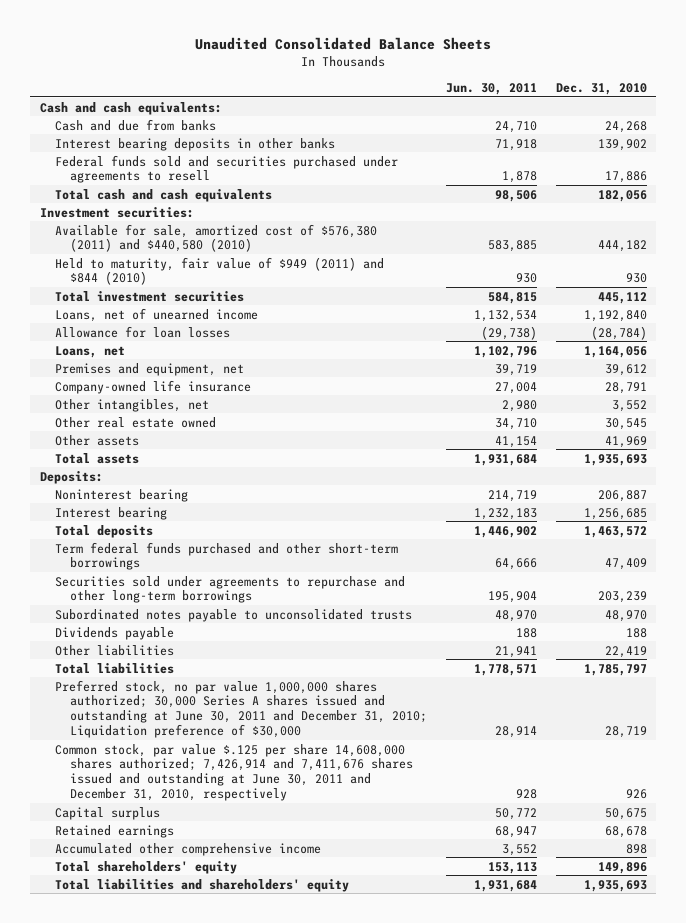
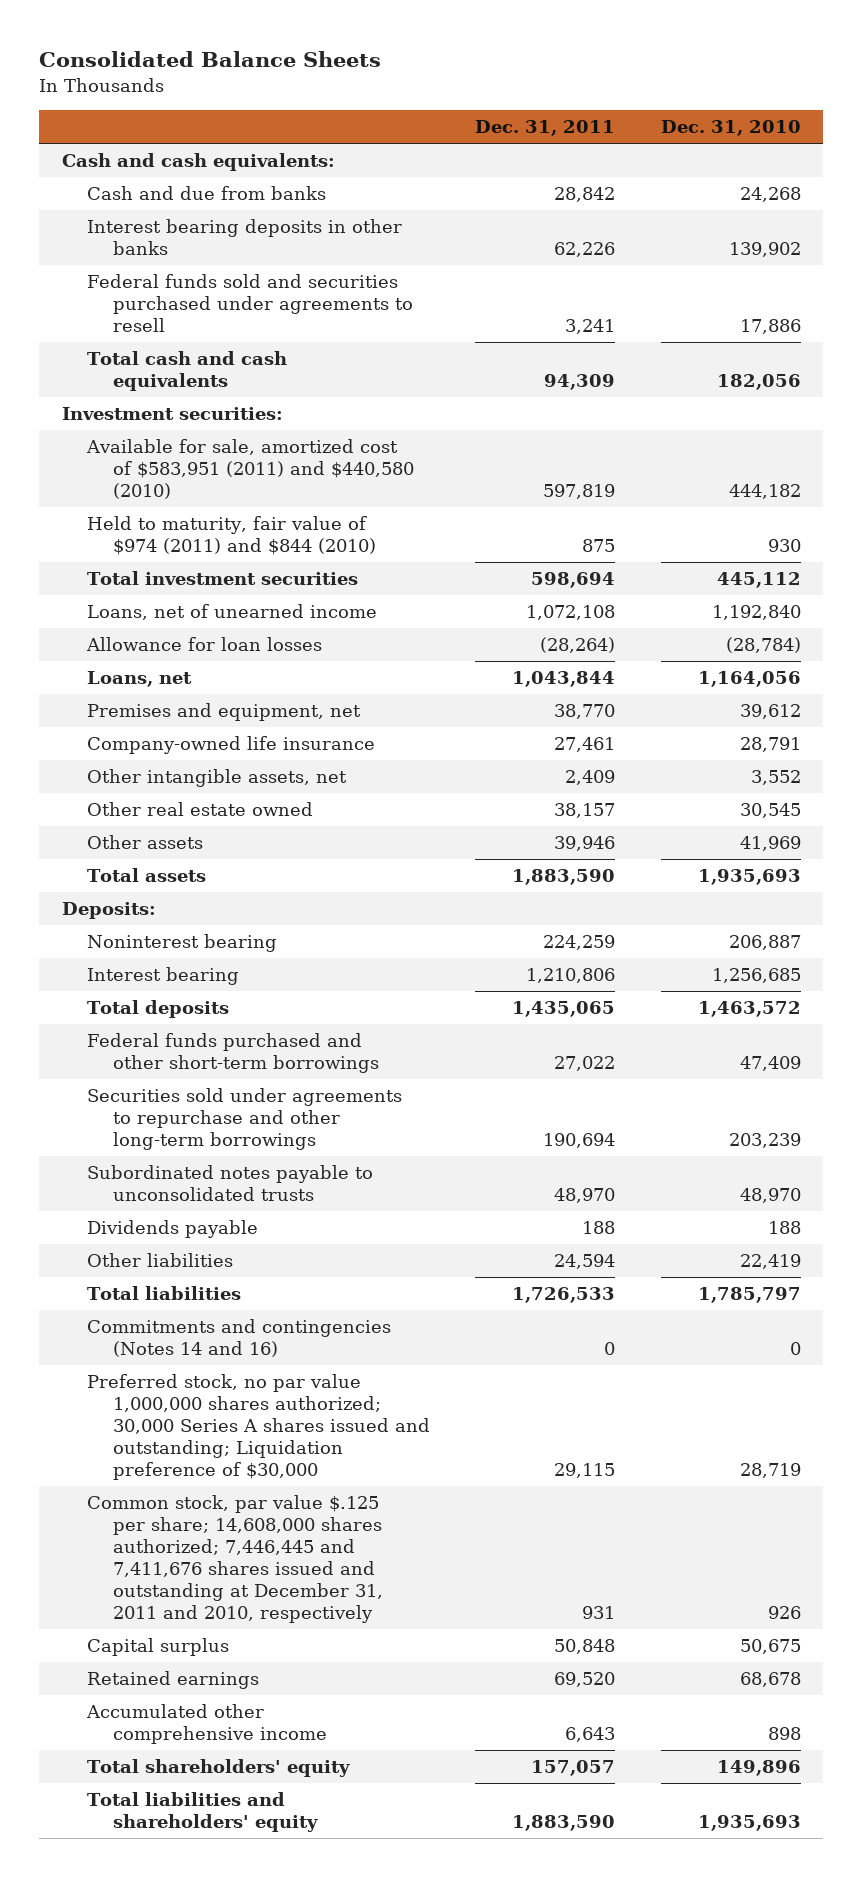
- Unaudited Consolidated Balance Sheets
+ Consolidated Balance Sheets
- | Jun. 30, 2011 | Dec. 31, 2010
+ | Dec. 31, 2011 | Dec. 31, 2010
- Available for sale, amortized cost of $576,380 (2011) and $440,580 (2010) | 583,885 | 444,182
- Held to maturity, fair value of $949 (2011) and $844 (2010) | 930 | 930
+ Available for sale, amortized cost of $583,951 (2011) and $440,580 (2010) | 597,819 | 444,182
+ Held to maturity, fair value of $974 (2011) and $844 (2010) | 875 | 930
- Other intangibles, net | 2,980 | 3,552
+ Other intangible assets, net | 2,409 | 3,552
- Term federal funds purchased and other short-term borrowings | 64,666 | 47,409
+ Federal funds purchased and other short-term borrowings | 27,022 | 47,409
- Preferred stock, no par value 1,000,000 shares authorized; 30,000 Series A shares issued and outstanding at June 30, 2011 and December 31, 2010; Liquidation preference of $30,000 | 28,914 | 28,719
- Common stock, par value $.125 per share 14,608,000 shares authorized; 7,426,914 and 7,411,676 shares issued and outstanding at June 30, 2011 and December 31, 2010, respectively | 928 | 926
+ Commitments and contingencies (Notes 14 and 16) | 0 | 0
+ Preferred stock, no par value 1,000,000 shares authorized; 30,000 Series A shares issued and outstanding; Liquidation preference of $30,000 | 29,115 | 28,719
+ Common stock, par value $.125 per share; 14,608,000 shares authorized; 7,446,445 and 7,411,676 shares issued and outstanding at December 31, 2011 and 2010, respectively | 931 | 926

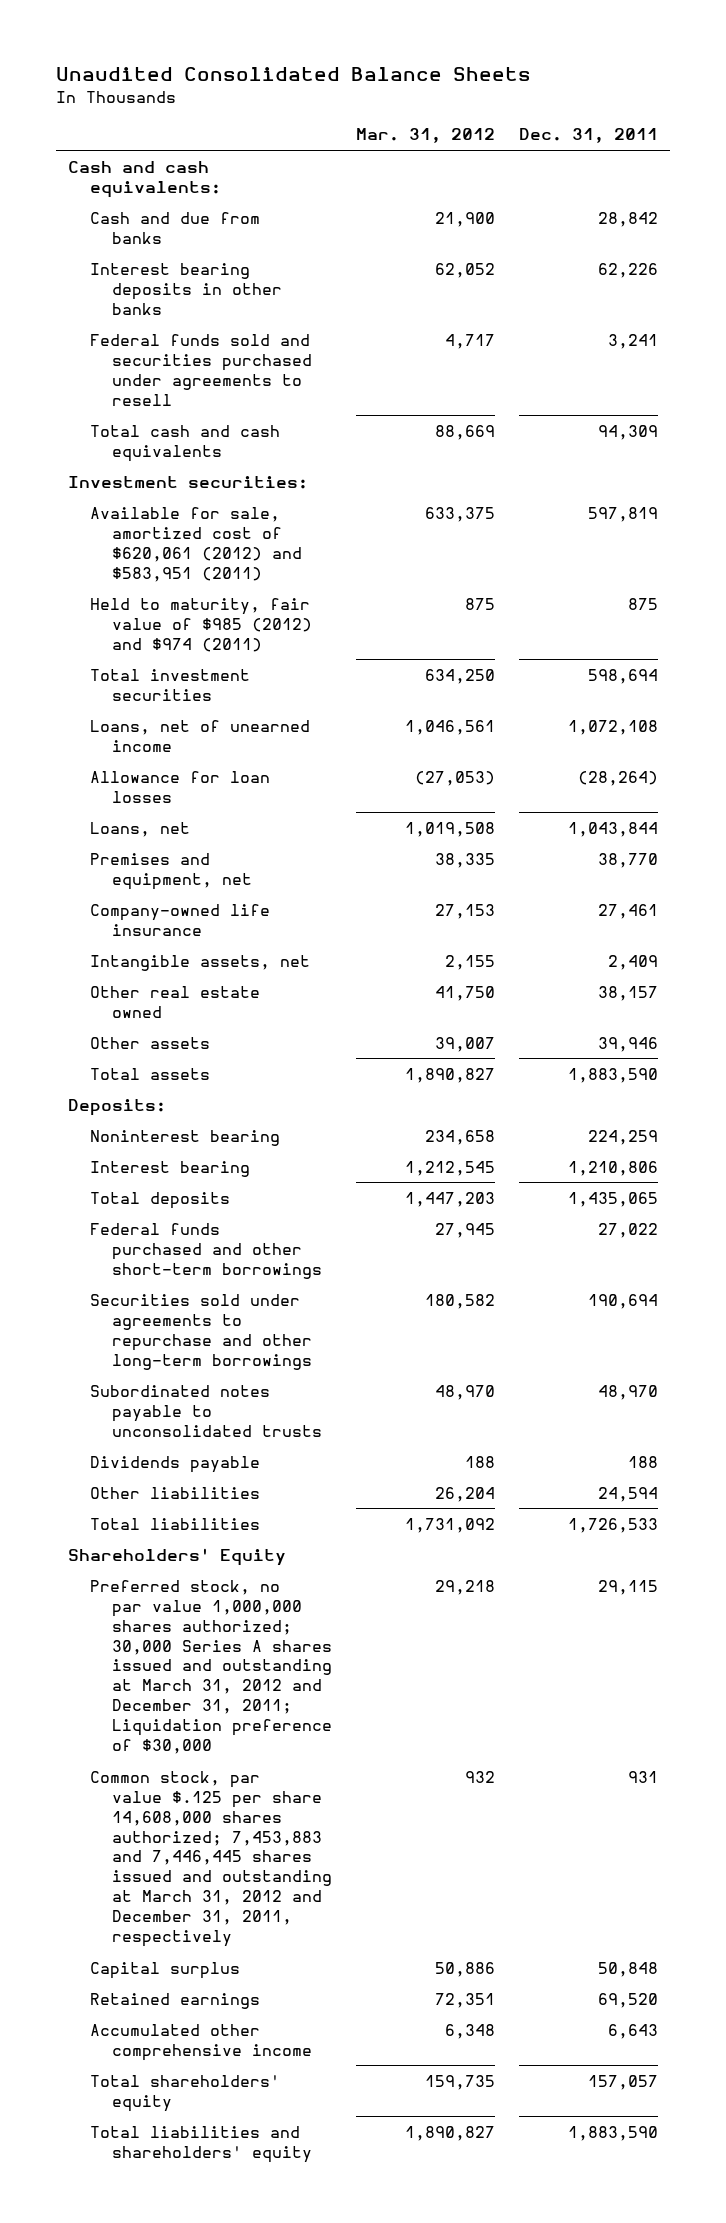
- Consolidated Balance Sheets
+ Unaudited Consolidated Balance Sheets
- | Dec. 31, 2011 | Dec. 31, 2010
+ | Mar. 31, 2012 | Dec. 31, 2011
- Available for sale, amortized cost of $583,951 (2011) and $440,580 (2010) | 597,819 | 444,182
- Held to maturity, fair value of $974 (2011) and $844 (2010) | 875 | 930
+ Available for sale, amortized cost of $620,061 (2012) and $583,951 (2011) | 633,375 | 597,819
+ Held to maturity, fair value of $985 (2012) and $974 (2011) | 875 | 875
- Other intangible assets, net | 2,409 | 3,552
+ Intangible assets, net | 2,155 | 2,409
- Commitments and contingencies (Notes 14 and 16) | 0 | 0
- Preferred stock, no par value 1,000,000 shares authorized; 30,000 Series A shares issued and outstanding; Liquidation preference of $30,000 | 29,115 | 28,719
- Common stock, par value $.125 per share; 14,608,000 shares authorized; 7,446,445 and 7,411,676 shares issued and outstanding at December 31, 2011 and 2010, respectively | 931 | 926
+ Shareholders' Equity
+ Preferred stock, no par value 1,000,000 shares authorized; 30,000 Series A shares issued and outstanding at March 31, 2012 and December 31, 2011; Liquidation preference of $30,000 | 29,218 | 29,115
+ Common stock, par value $.125 per share 14,608,000 shares authorized; 7,453,883 and 7,446,445 shares issued and outstanding at March 31, 2012 and December 31, 2011, respectively | 932 | 931

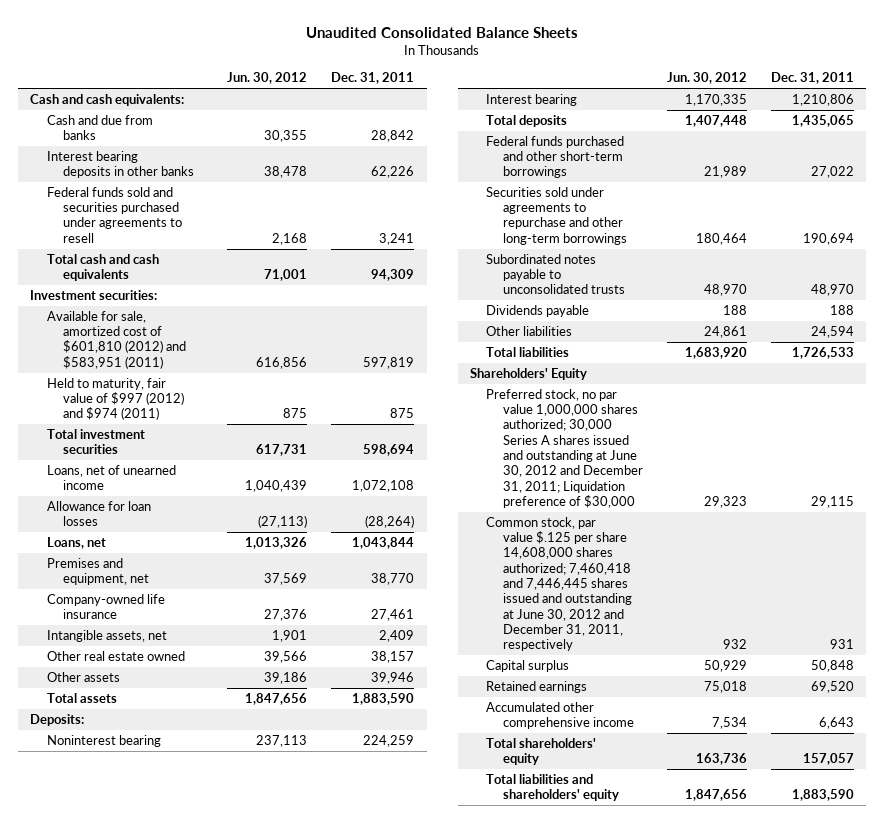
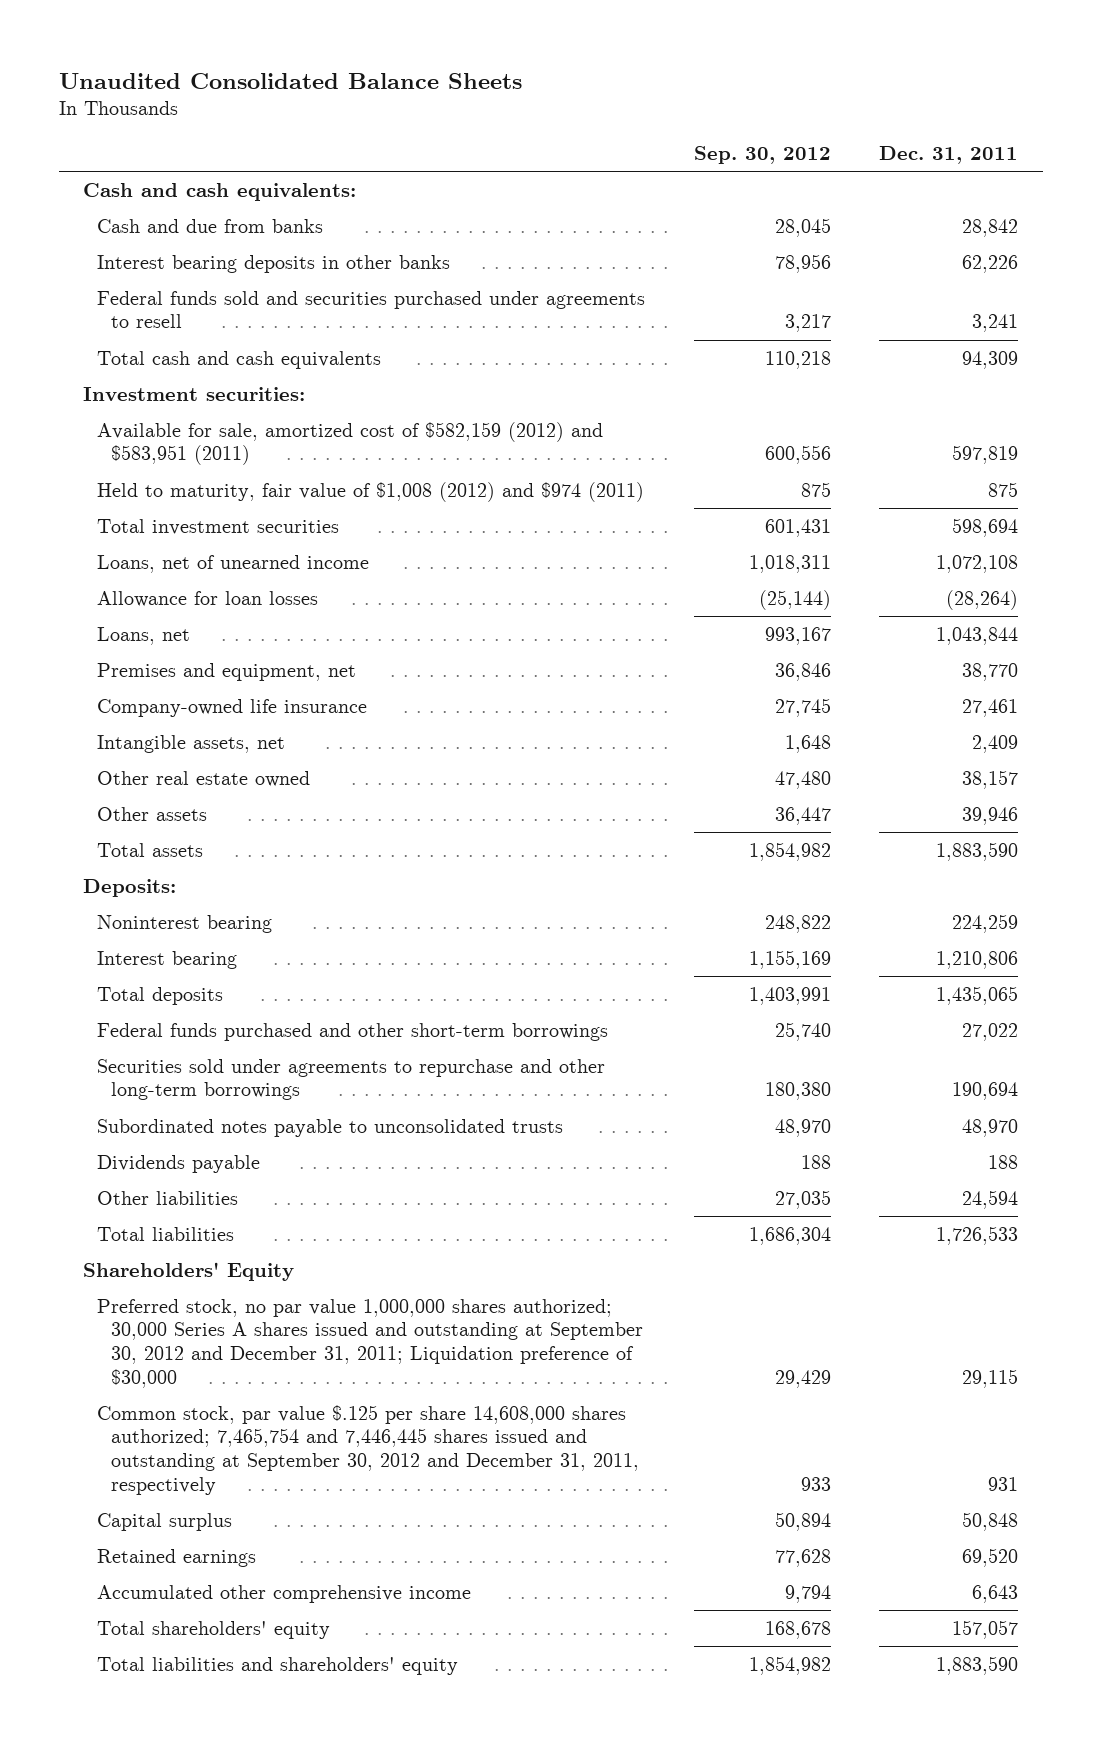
- | Jun. 30, 2012 | Dec. 31, 2011
+ | Sep. 30, 2012 | Dec. 31, 2011
- Available for sale, amortized cost of $601,810 (2012) and $583,951 (2011) | 616,856 | 597,819
- Held to maturity, fair value of $997 (2012) and $974 (2011) | 875 | 875
+ Available for sale, amortized cost of $582,159 (2012) and $583,951 (2011) | 600,556 | 597,819
+ Held to maturity, fair value of $1,008 (2012) and $974 (2011) | 875 | 875
- Preferred stock, no par value 1,000,000 shares authorized; 30,000 Series A shares issued and outstanding at June 30, 2012 and December 31, 2011; Liquidation preference of $30,000 | 29,323 | 29,115
- Common stock, par value $.125 per share 14,608,000 shares authorized; 7,460,418 and 7,446,445 shares issued and outstanding at June 30, 2012 and December 31, 2011, respectively | 932 | 931
+ Preferred stock, no par value 1,000,000 shares authorized; 30,000 Series A shares issued and outstanding at September 30, 2012 and December 31, 2011; Liquidation preference of $30,000 | 29,429 | 29,115
+ Common stock, par value $.125 per share 14,608,000 shares authorized; 7,465,754 and 7,446,445 shares issued and outstanding at September 30, 2012 and December 31, 2011, respectively | 933 | 931

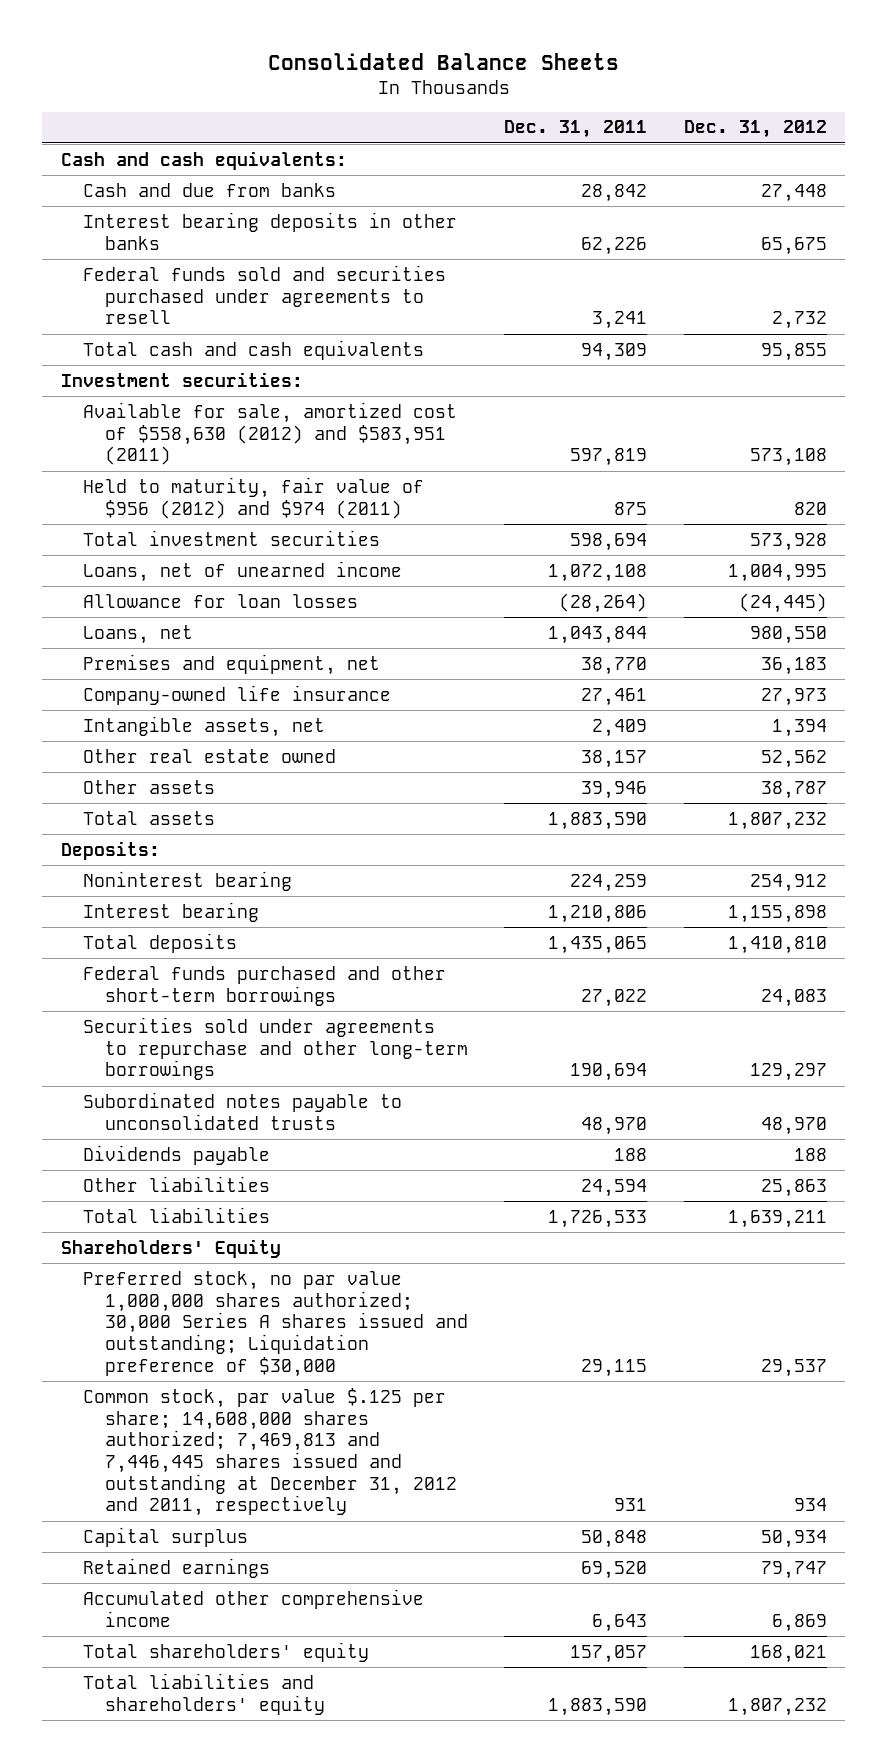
- Unaudited Consolidated Balance Sheets
+ Consolidated Balance Sheets
- | Sep. 30, 2012 | Dec. 31, 2011
+ | Dec. 31, 2011 | Dec. 31, 2012
- Available for sale, amortized cost of $582,159 (2012) and $583,951 (2011) | 600,556 | 597,819
- Held to maturity, fair value of $1,008 (2012) and $974 (2011) | 875 | 875
+ Available for sale, amortized cost of $558,630 (2012) and $583,951 (2011) | 597,819 | 573,108
+ Held to maturity, fair value of $956 (2012) and $974 (2011) | 875 | 820
- Preferred stock, no par value 1,000,000 shares authorized; 30,000 Series A shares issued and outstanding at September 30, 2012 and December 31, 2011; Liquidation preference of $30,000 | 29,429 | 29,115
- Common stock, par value $.125 per share 14,608,000 shares authorized; 7,465,754 and 7,446,445 shares issued and outstanding at September 30, 2012 and December 31, 2011, respectively | 933 | 931
+ Preferred stock, no par value 1,000,000 shares authorized; 30,000 Series A shares issued and outstanding; Liquidation preference of $30,000 | 29,115 | 29,537
+ Common stock, par value $.125 per share; 14,608,000 shares authorized; 7,469,813 and 7,446,445 shares issued and outstanding at December 31, 2012 and 2011, respectively | 931 | 934

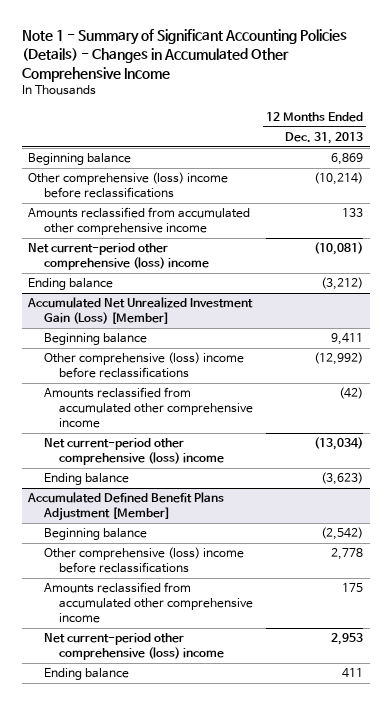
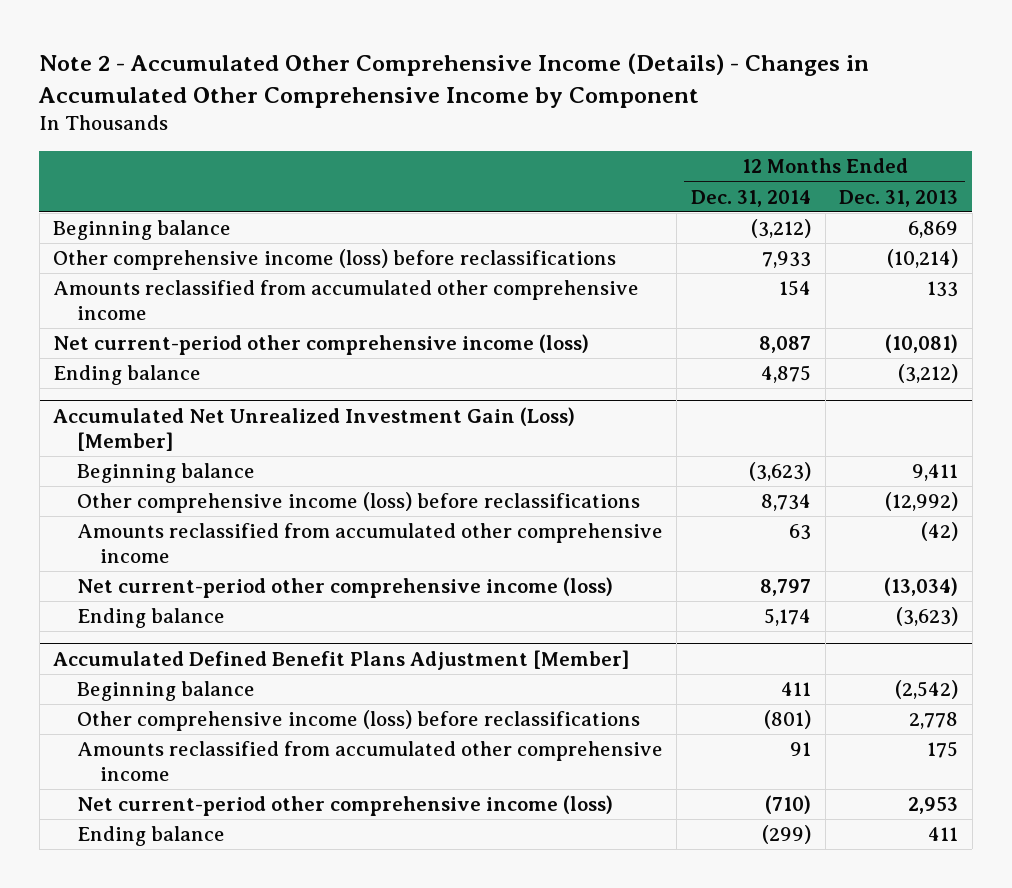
- Note 1 - Summary of Significant Accounting Policies (Details) - Changes in Accumulated Other Comprehensive Income
+ Note 2 - Accumulated Other Comprehensive Income (Details) - Changes in Accumulated Other Comprehensive Income by Component
- | 12 Months Ended Dec. 31, 2013
+ | 12 Months Ended Dec. 31, 2014 | 12 Months Ended Dec. 31, 2013
- Other comprehensive (loss) income before reclassifications | (10,214)
+ Other comprehensive income (loss) before reclassifications | 7,933 | (10,214)
- Net current-period other comprehensive (loss) income | (10,081)
+ Net current-period other comprehensive income (loss) | 8,087 | (10,081)
@ Accumulated Net Unrealized Investment Gain (Loss) [Member]
- Other comprehensive (loss) income before reclassifications | (12,992)
+ Other comprehensive income (loss) before reclassifications | 8,734 | (12,992)
- Net current-period other comprehensive (loss) income | (13,034)
+ Net current-period other comprehensive income (loss) | 8,797 | (13,034)
@ Accumulated Defined Benefit Plans Adjustment [Member]
- Other comprehensive (loss) income before reclassifications | 2,778
+ Other comprehensive income (loss) before reclassifications | (801) | 2,778
- Net current-period other comprehensive (loss) income | 2,953
+ Net current-period other comprehensive income (loss) | (710) | 2,953

